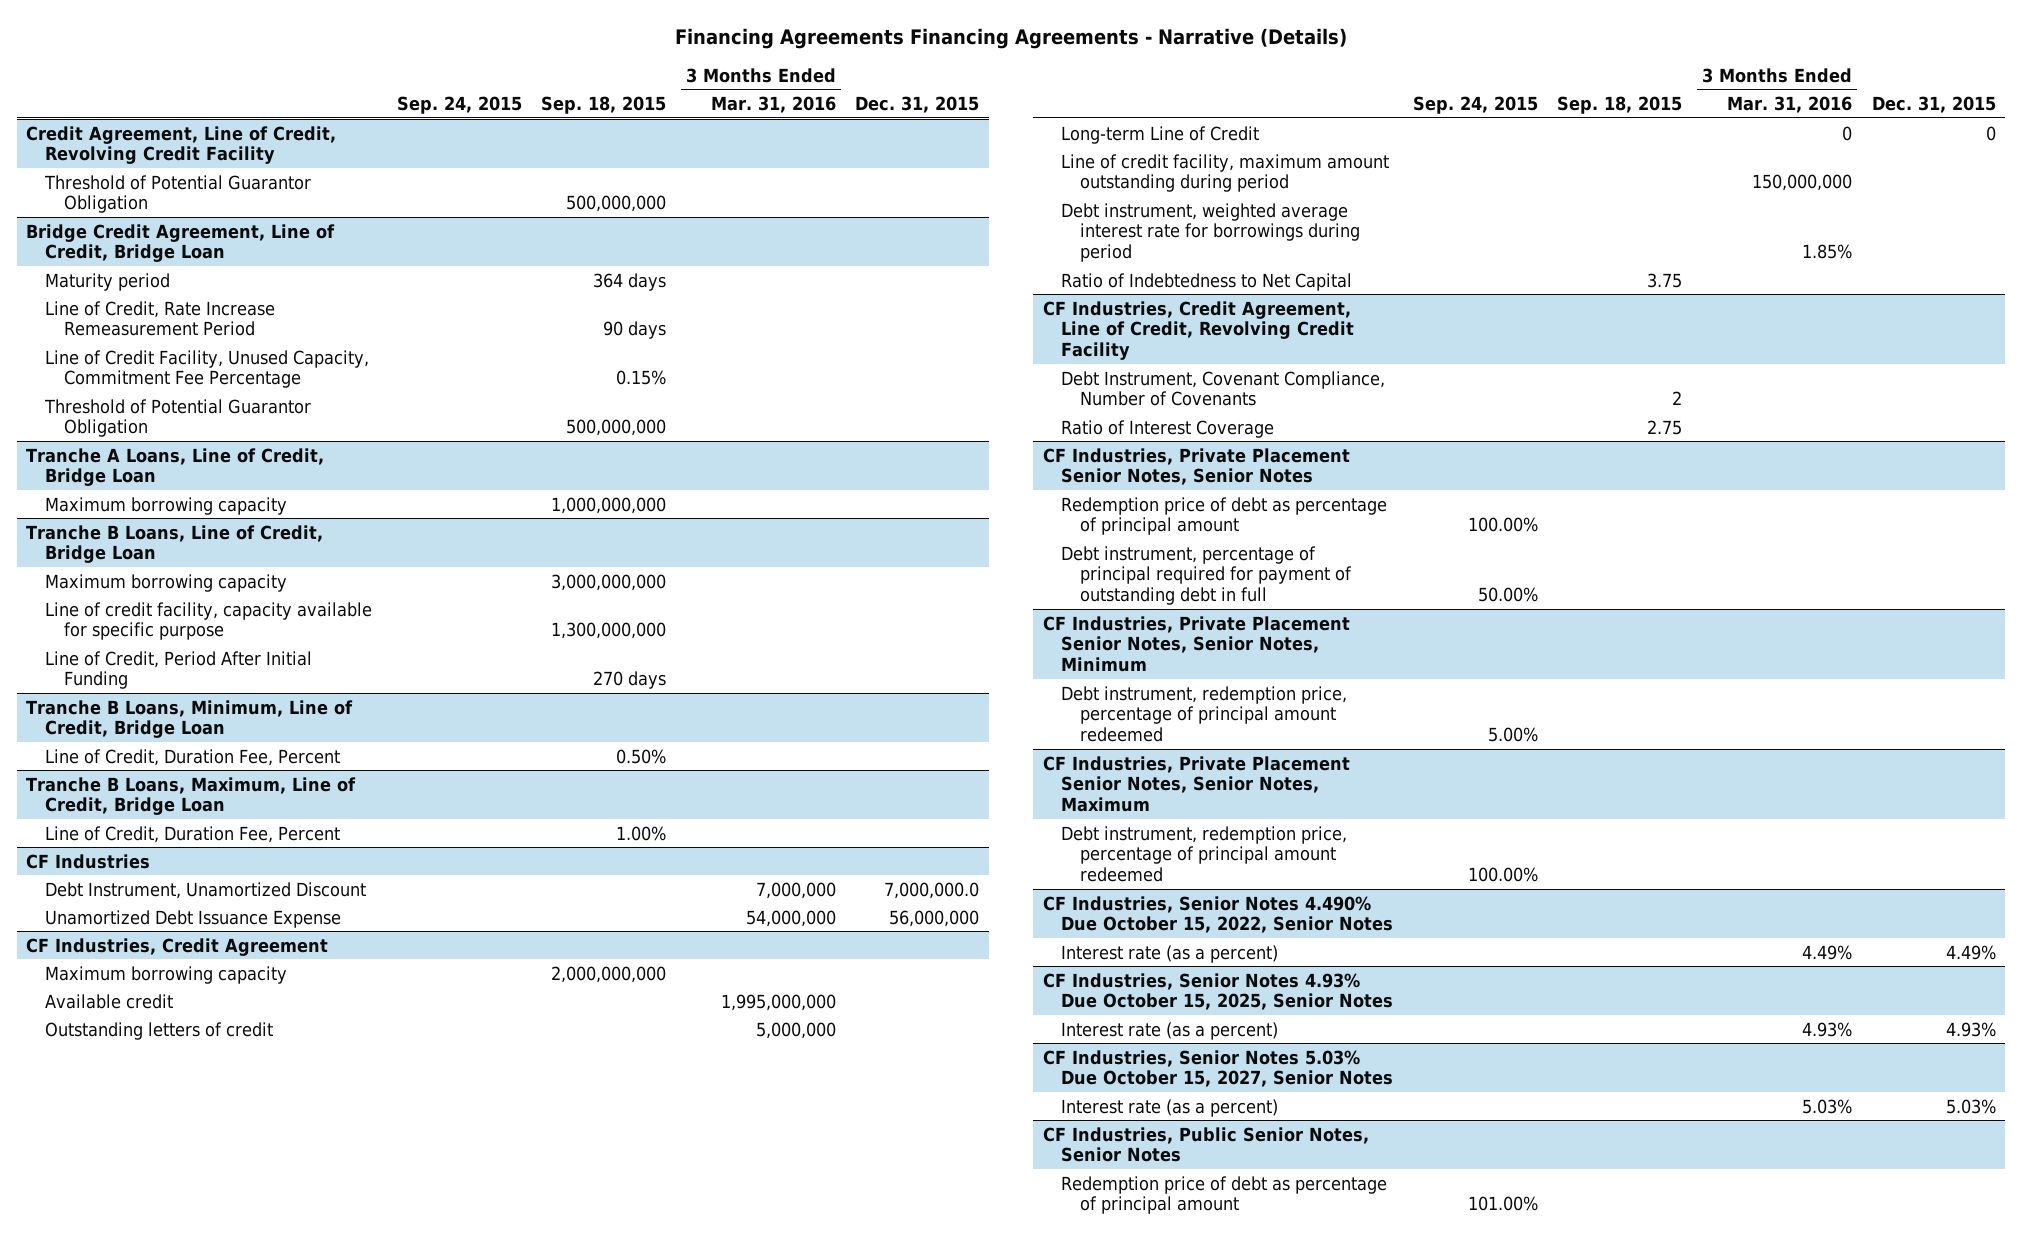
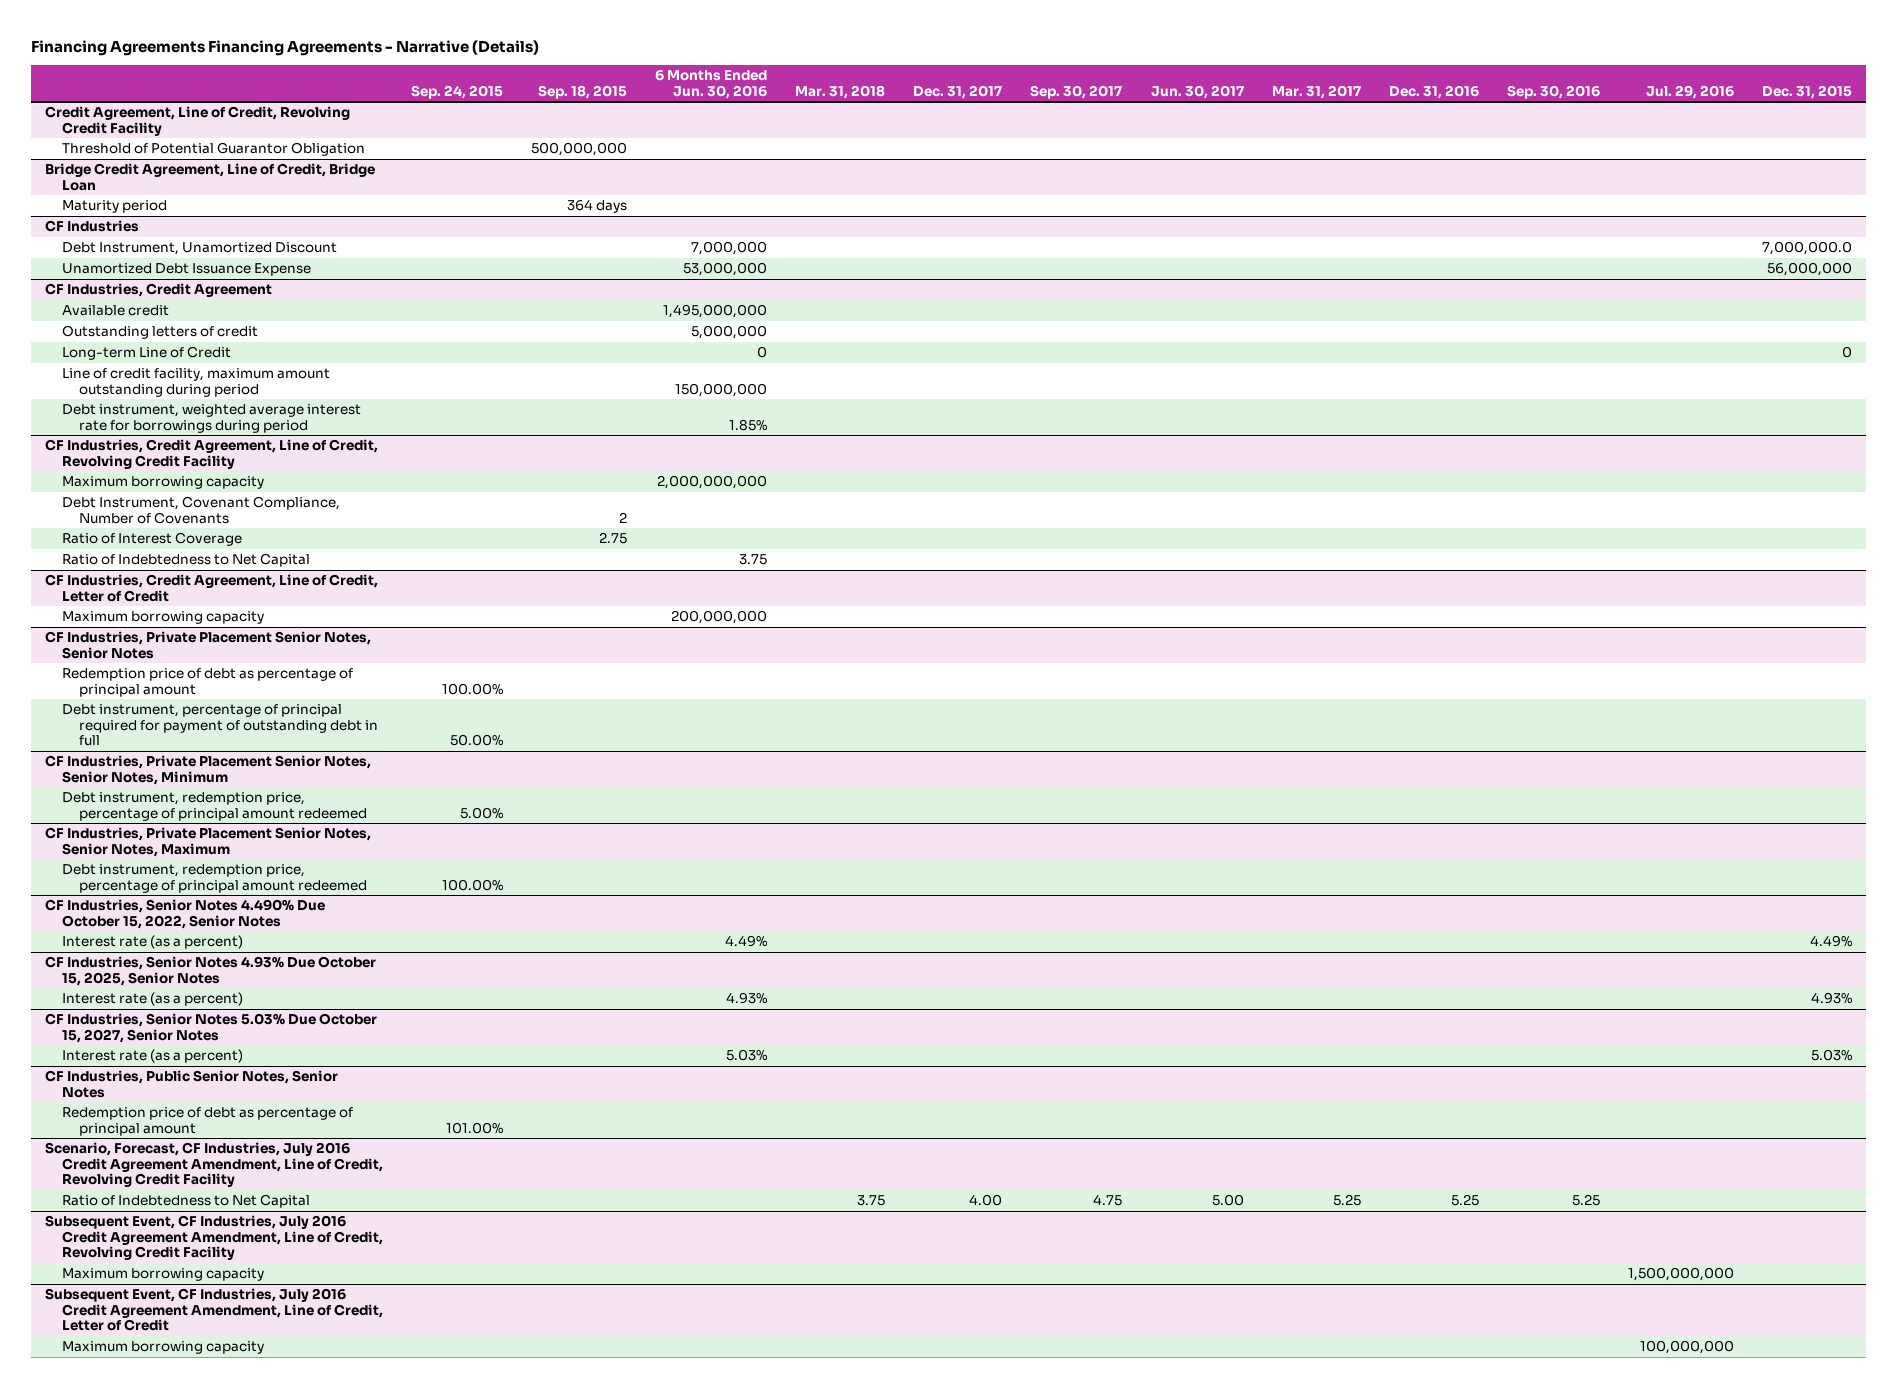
- | Sep. 24, 2015 | Sep. 18, 2015 | 3 Months Ended Mar. 31, 2016 | Dec. 31, 2015
+ | Sep. 24, 2015 | Sep. 18, 2015 | 6 Months Ended Jun. 30, 2016 | Mar. 31, 2018 | Dec. 31, 2017 | Sep. 30, 2017 | Jun. 30, 2017 | Mar. 31, 2017 | Dec. 31, 2016 | Sep. 30, 2016 | Jul. 29, 2016 | Dec. 31, 2015
@ Bridge Credit Agreement, Line of Credit, Bridge Loan
- Line of Credit, Rate Increase Remeasurement Period | | 90 days | |
- Line of Credit Facility, Unused Capacity, Commitment Fee Percentage | | 0.15% | |
- Threshold of Potential Guarantor Obligation | | 500,000,000 | |
- Tranche A Loans, Line of Credit, Bridge Loan
- Maximum borrowing capacity | | 1,000,000,000 | |
- Tranche B Loans, Line of Credit, Bridge Loan
- Maximum borrowing capacity | | 3,000,000,000 | |
- Line of credit facility, capacity available for specific purpose | | 1,300,000,000 | |
- Line of Credit, Period After Initial Funding | | 270 days | |
- Tranche B Loans, Minimum, Line of Credit, Bridge Loan
- Line of Credit, Duration Fee, Percent | | 0.50% | |
- Tranche B Loans, Maximum, Line of Credit, Bridge Loan
- Line of Credit, Duration Fee, Percent | | 1.00% | |
@ CF Industries, Credit Agreement
- Maximum borrowing capacity | | 2,000,000,000 | |
- Ratio of Indebtedness to Net Capital | | 3.75 | |
@ CF Industries, Credit Agreement, Line of Credit, Revolving Credit Facility
+ Maximum borrowing capacity | | | 2,000,000,000 | | | | | | | | |
+ Ratio of Indebtedness to Net Capital | | | 3.75 | | | | | | | | |
+ CF Industries, Credit Agreement, Line of Credit, Letter of Credit
+ Maximum borrowing capacity | | | 200,000,000 | | | | | | | | |
+ Scenario, Forecast, CF Industries, July 2016 Credit Agreement Amendment, Line of Credit, Revolving Credit Facility
+ Ratio of Indebtedness to Net Capital | | | | 3.75 | 4.00 | 4.75 | 5.00 | 5.25 | 5.25 | 5.25 | |
+ Subsequent Event, CF Industries, July 2016 Credit Agreement Amendment, Line of Credit, Revolving Credit Facility
+ Maximum borrowing capacity | | | | | | | | | | | 1,500,000,000 |
+ Subsequent Event, CF Industries, July 2016 Credit Agreement Amendment, Line of Credit, Letter of Credit
+ Maximum borrowing capacity | | | | | | | | | | | 100,000,000 |

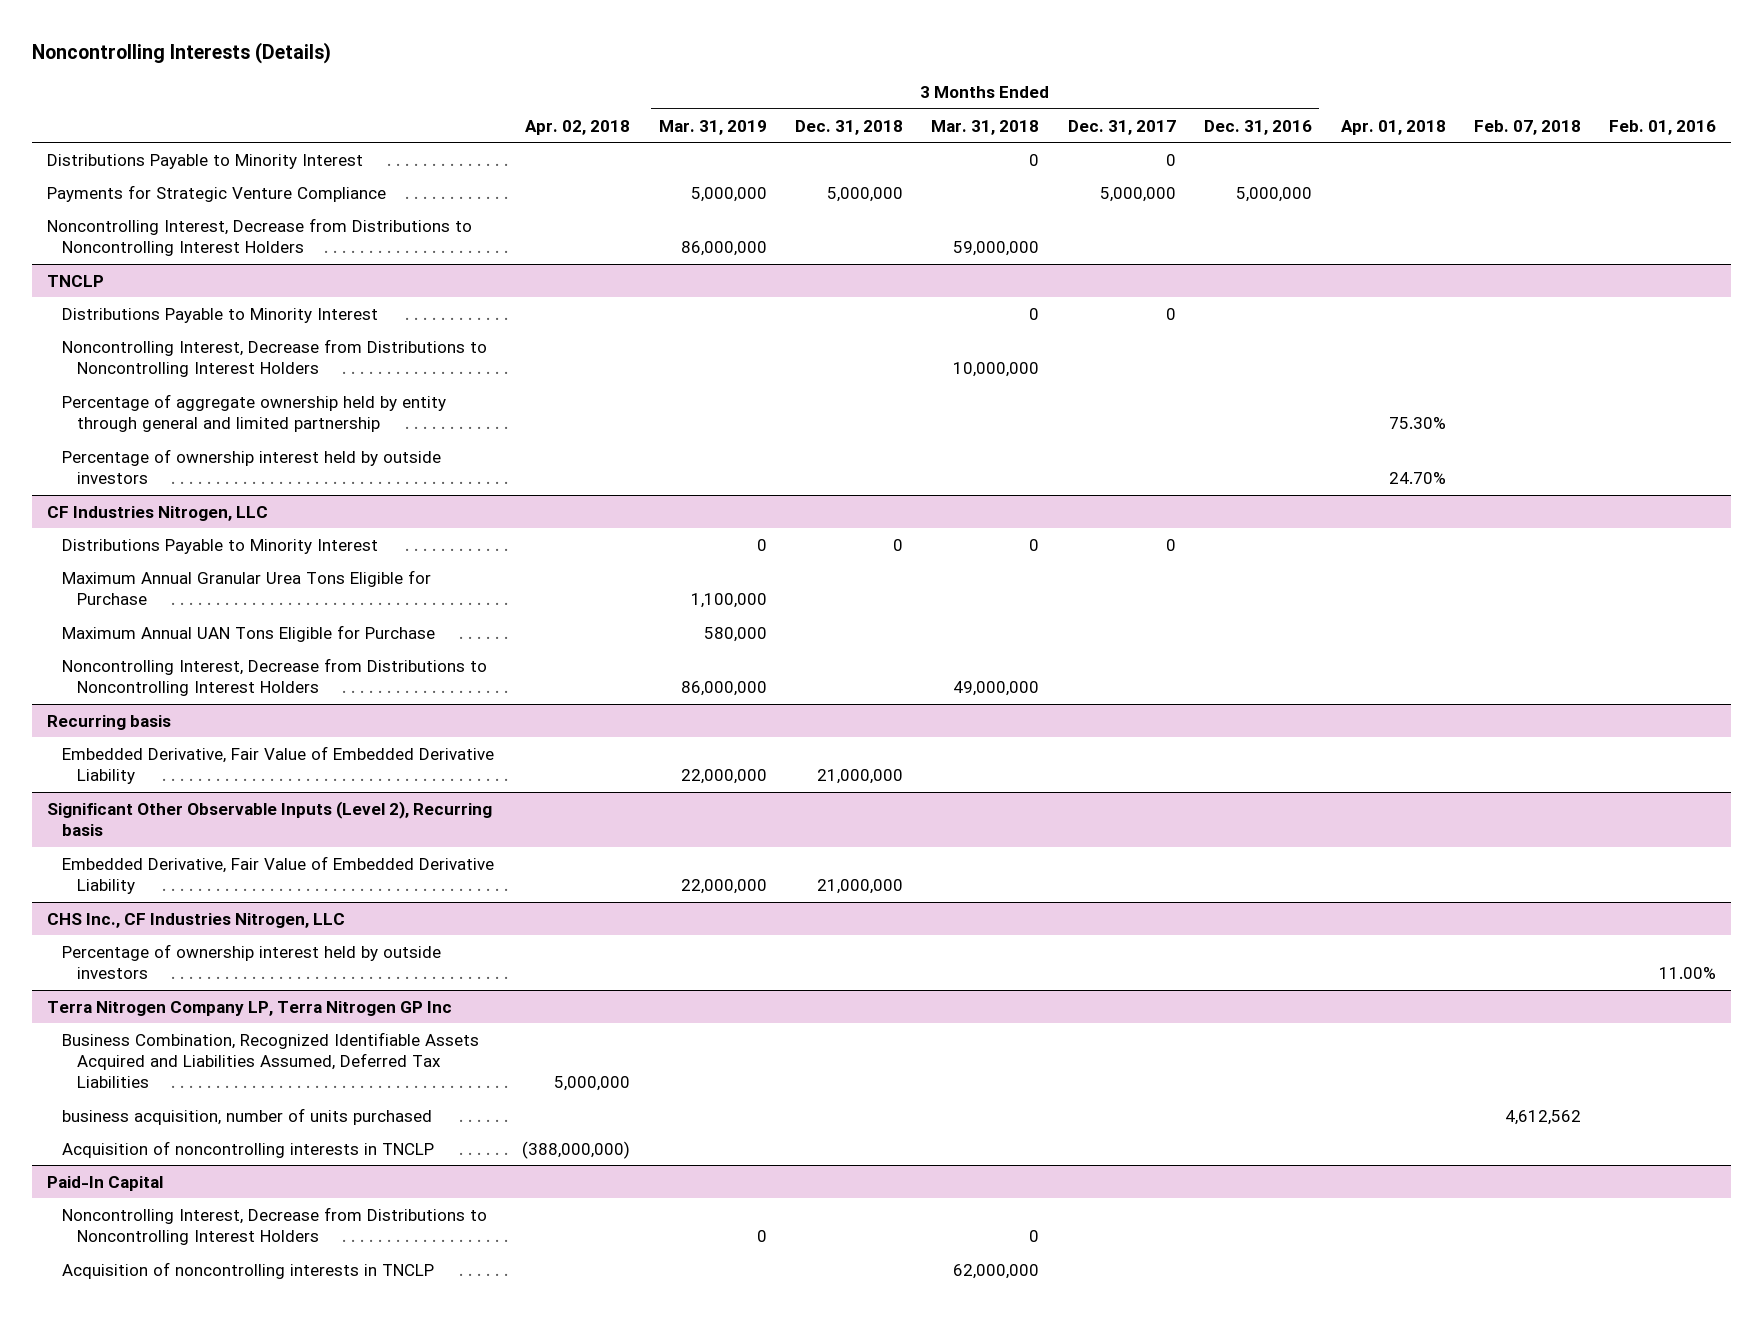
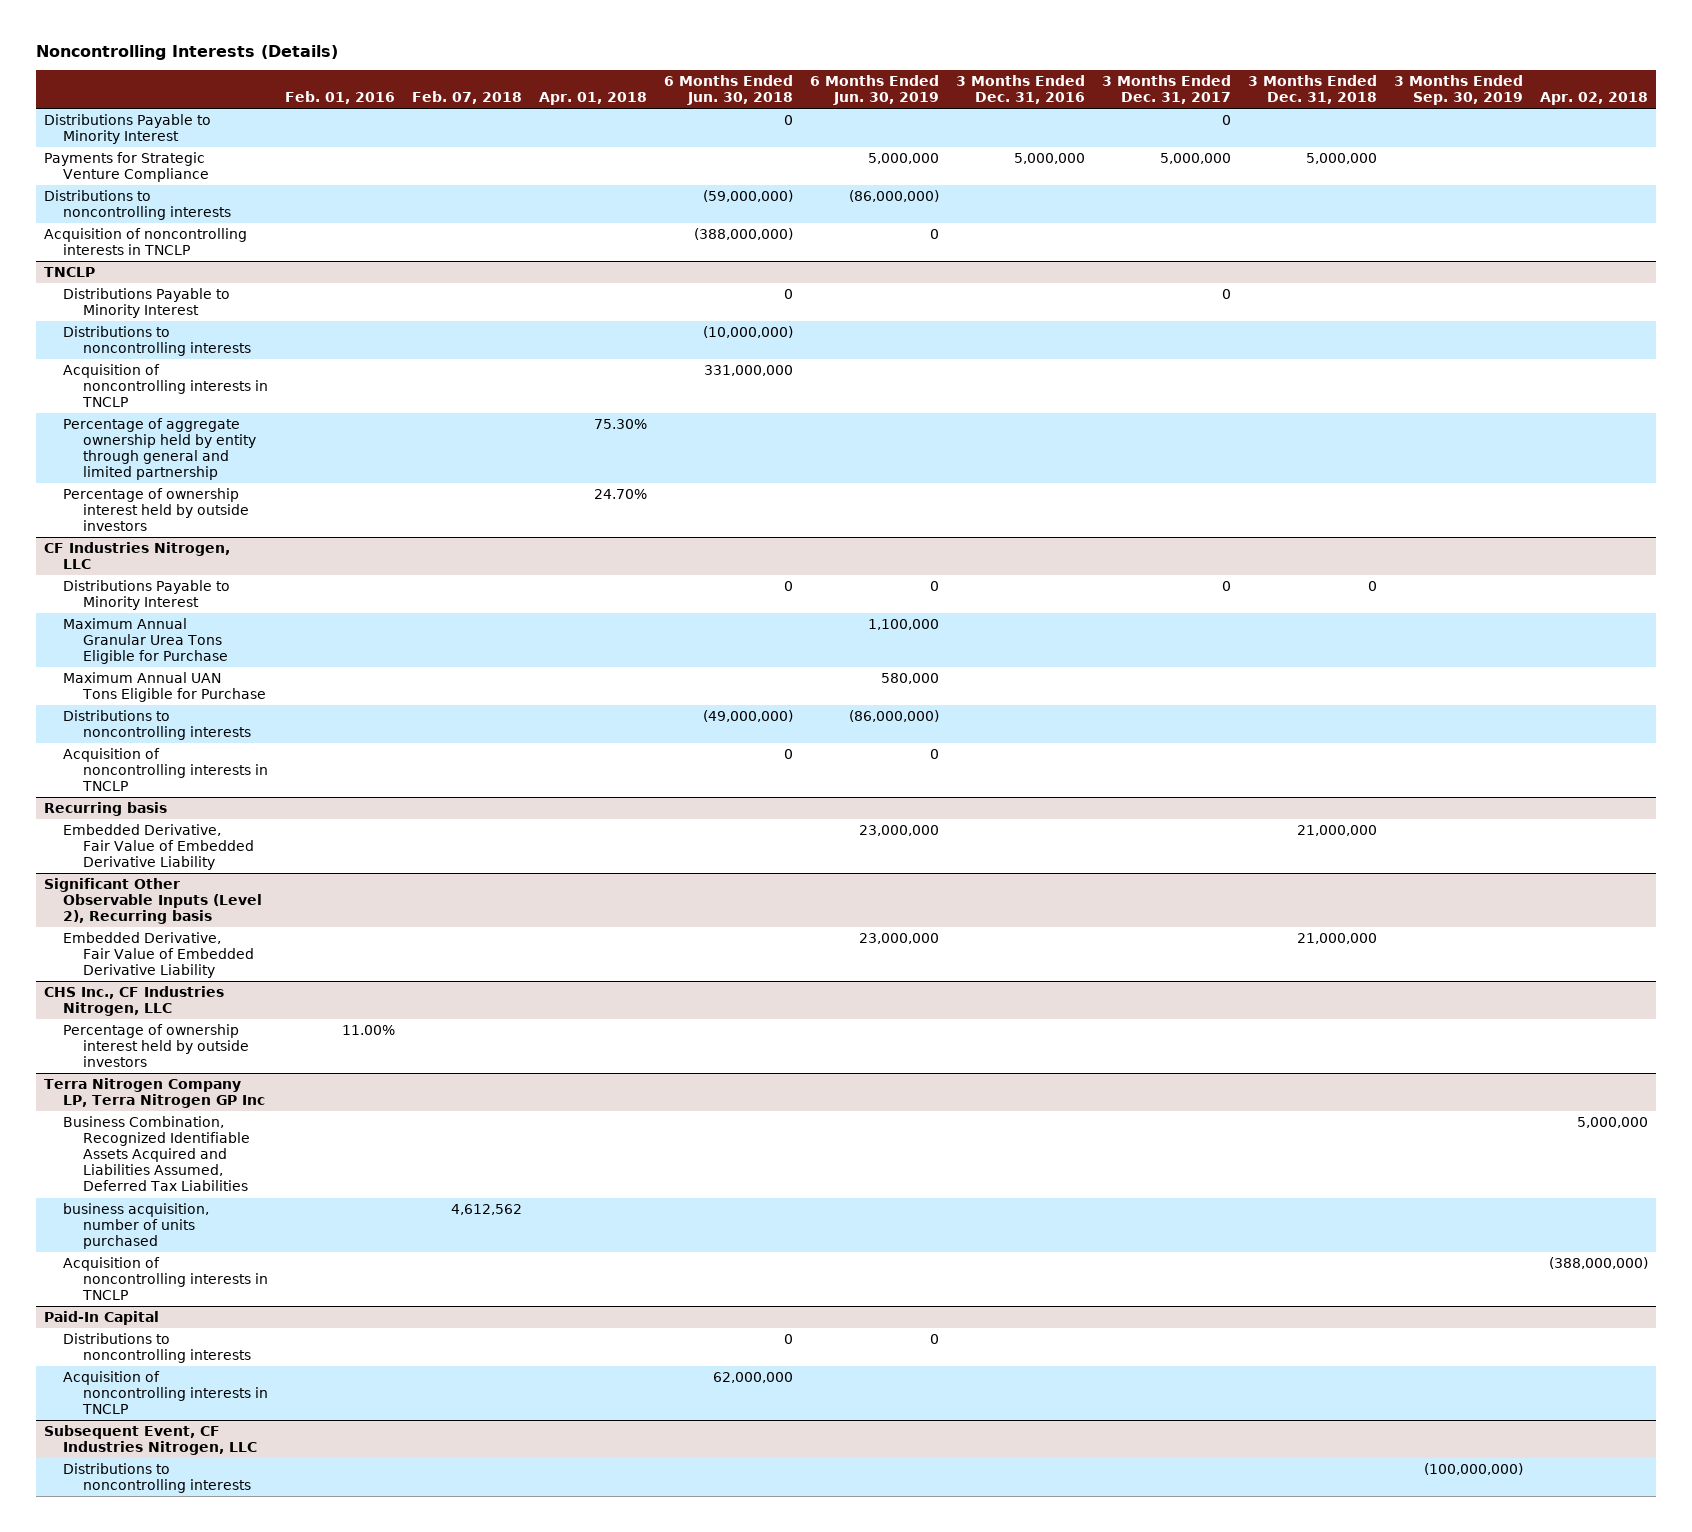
- | Apr. 02, 2018 | 3 Months Ended Mar. 31, 2019 | 3 Months Ended Dec. 31, 2018 | 3 Months Ended Mar. 31, 2018 | 3 Months Ended Dec. 31, 2017 | 3 Months Ended Dec. 31, 2016 | Apr. 01, 2018 | Feb. 07, 2018 | Feb. 01, 2016
+ | Feb. 01, 2016 | Feb. 07, 2018 | Apr. 01, 2018 | 6 Months Ended Jun. 30, 2018 | 6 Months Ended Jun. 30, 2019 | 3 Months Ended Dec. 31, 2016 | 3 Months Ended Dec. 31, 2017 | 3 Months Ended Dec. 31, 2018 | 3 Months Ended Sep. 30, 2019 | Apr. 02, 2018
- Noncontrolling Interest, Decrease from Distributions to Noncontrolling Interest Holders | | 86,000,000 | | 59,000,000 | | | | |
+ Distributions to noncontrolling interests | | | | (59,000,000) | (86,000,000) | | | | |
+ Acquisition of noncontrolling interests in TNCLP | | | | (388,000,000) | 0 | | | | |
@ TNCLP
- Noncontrolling Interest, Decrease from Distributions to Noncontrolling Interest Holders | | | | 10,000,000 | | | | |
+ Distributions to noncontrolling interests | | | | (10,000,000) | | | | | |
+ Acquisition of noncontrolling interests in TNCLP | | | | 331,000,000 | | | | | |
@ CF Industries Nitrogen, LLC
- Noncontrolling Interest, Decrease from Distributions to Noncontrolling Interest Holders | | 86,000,000 | | 49,000,000 | | | | |
+ Distributions to noncontrolling interests | | | | (49,000,000) | (86,000,000) | | | | |
+ Acquisition of noncontrolling interests in TNCLP | | | | 0 | 0 | | | | |
@ Paid-In Capital
- Noncontrolling Interest, Decrease from Distributions to Noncontrolling Interest Holders | | 0 | | 0 | | | | |
+ Distributions to noncontrolling interests | | | | 0 | 0 | | | | |
+ Subsequent Event, CF Industries Nitrogen, LLC
+ Distributions to noncontrolling interests | | | | | | | | | (100,000,000) |

